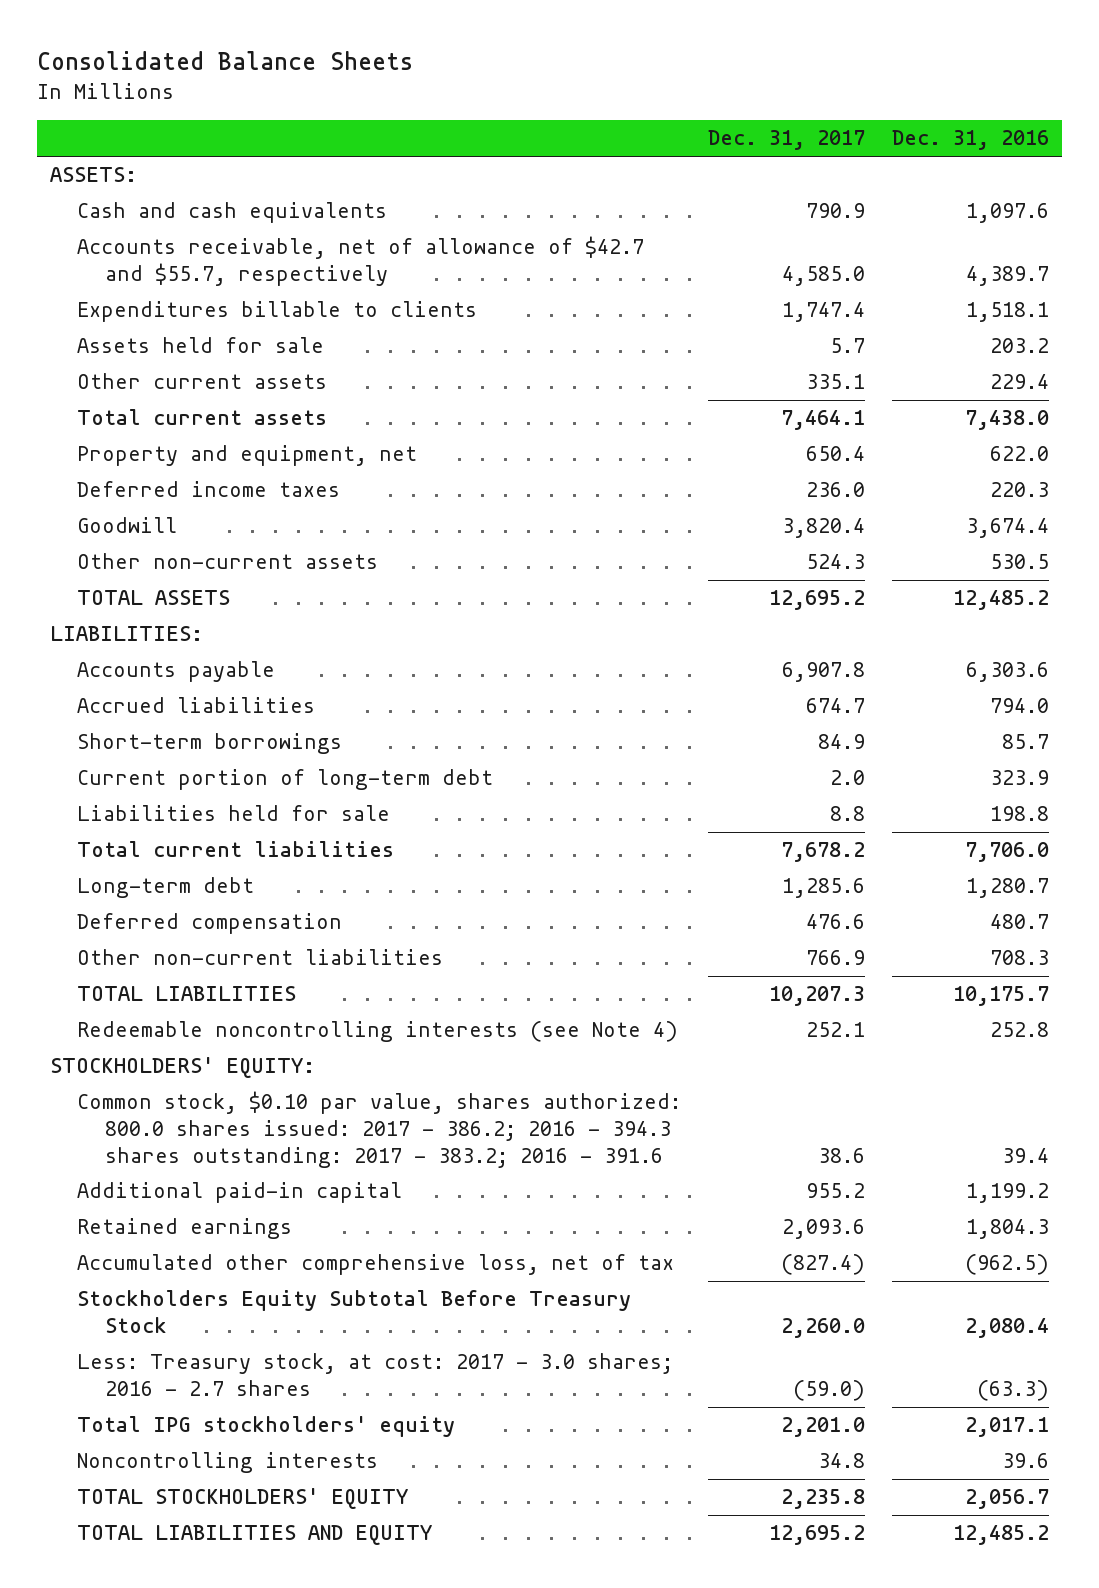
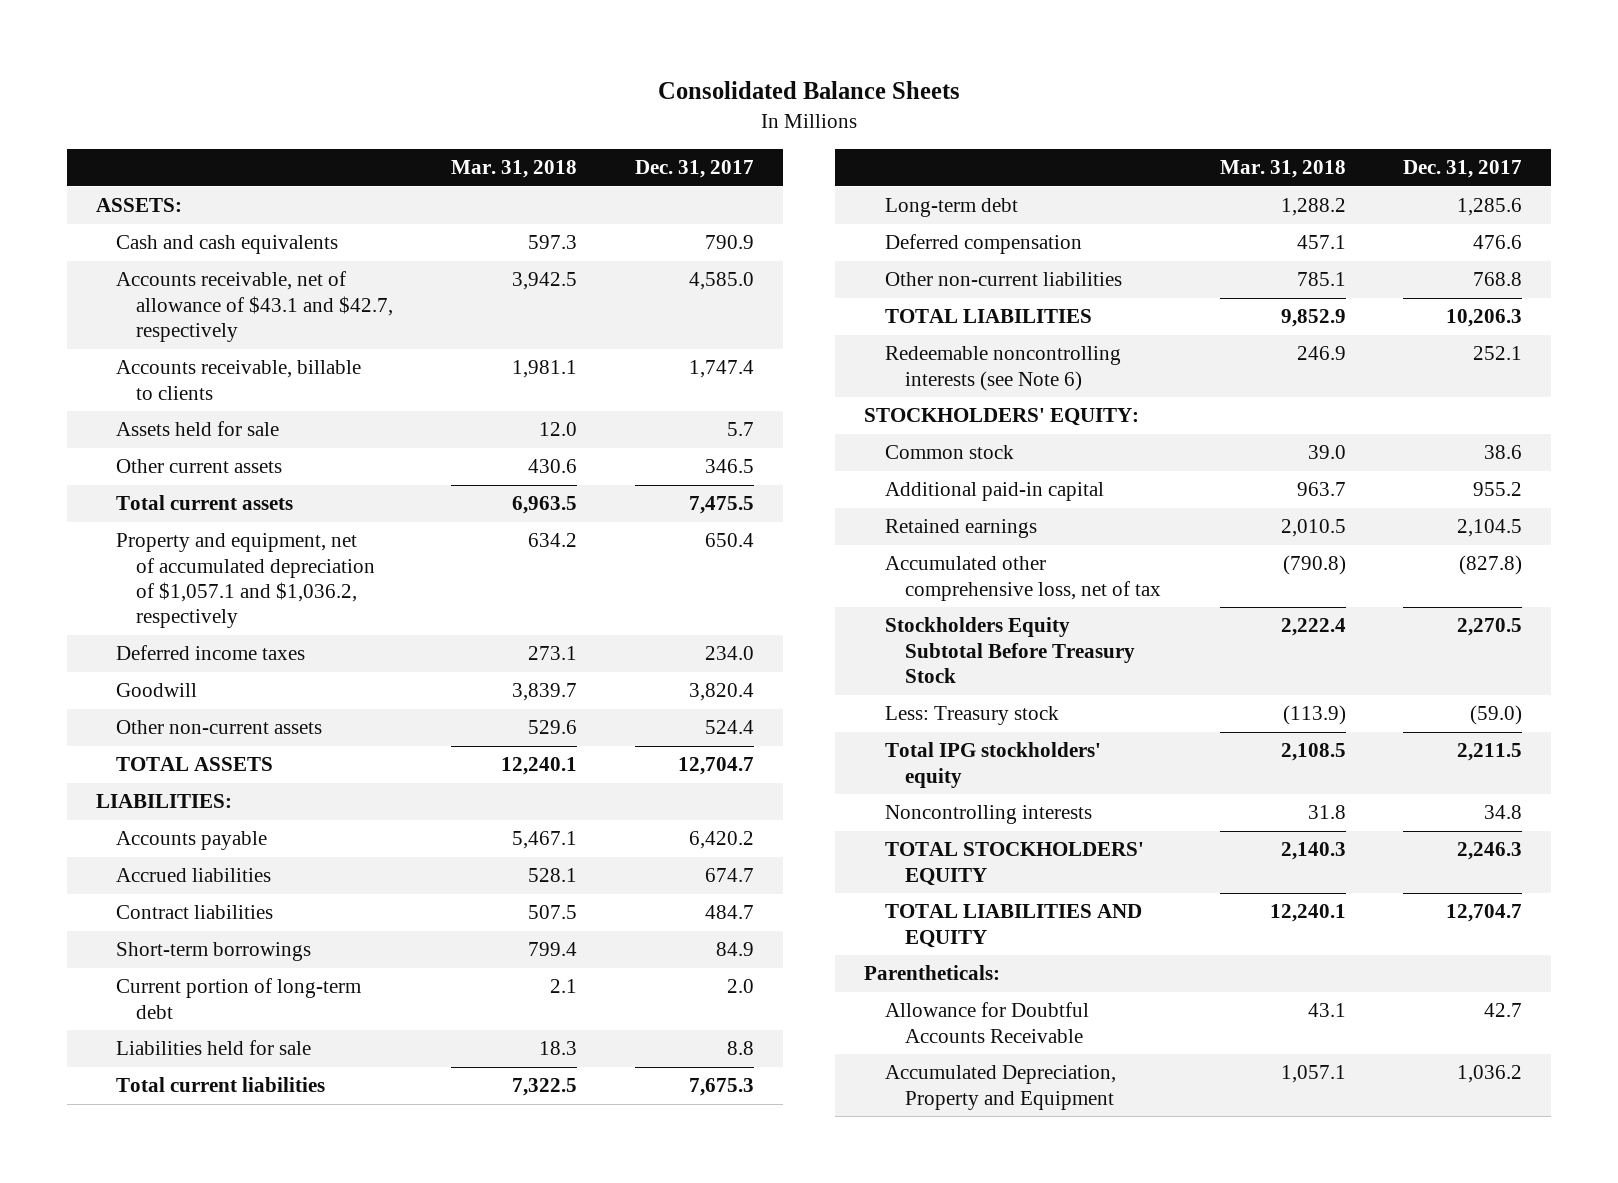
- | Dec. 31, 2017 | Dec. 31, 2016
+ | Mar. 31, 2018 | Dec. 31, 2017
- Accounts receivable, net of allowance of $42.7 and $55.7, respectively | 4,585.0 | 4,389.7
- Expenditures billable to clients | 1,747.4 | 1,518.1
+ Accounts receivable, net of allowance of $43.1 and $42.7, respectively | 3,942.5 | 4,585.0
+ Accounts receivable, billable to clients | 1,981.1 | 1,747.4
- Other current assets | 335.1 | 229.4
- Total current assets | 7,464.1 | 7,438.0
- Property and equipment, net | 650.4 | 622.0
- Deferred income taxes | 236.0 | 220.3
+ Other current assets | 430.6 | 346.5
+ Total current assets | 6,963.5 | 7,475.5
+ Property and equipment, net of accumulated depreciation of $1,057.1 and $1,036.2, respectively | 634.2 | 650.4
+ Deferred income taxes | 273.1 | 234.0
- Other non-current assets | 524.3 | 530.5
- TOTAL ASSETS | 12,695.2 | 12,485.2
+ Other non-current assets | 529.6 | 524.4
+ TOTAL ASSETS | 12,240.1 | 12,704.7
- Accounts payable | 6,907.8 | 6,303.6
+ Accounts payable | 5,467.1 | 6,420.2
+ Contract liabilities | 507.5 | 484.7
- Total current liabilities | 7,678.2 | 7,706.0
+ Total current liabilities | 7,322.5 | 7,675.3
- Other non-current liabilities | 766.9 | 708.3
- TOTAL LIABILITIES | 10,207.3 | 10,175.7
- Redeemable noncontrolling interests (see Note 4) | 252.1 | 252.8
+ Other non-current liabilities | 785.1 | 768.8
+ TOTAL LIABILITIES | 9,852.9 | 10,206.3
+ Redeemable noncontrolling interests (see Note 6) | 246.9 | 252.1
- Common stock, $0.10 par value, shares authorized: 800.0 shares issued: 2017 - 386.2; 2016 - 394.3 shares outstanding: 2017 - 383.2; 2016 - 391.6 | 38.6 | 39.4
+ Common stock | 39.0 | 38.6
- Retained earnings | 2,093.6 | 1,804.3
- Accumulated other comprehensive loss, net of tax | (827.4) | (962.5)
- Stockholders Equity Subtotal Before Treasury Stock | 2,260.0 | 2,080.4
- Less: Treasury stock, at cost: 2017 - 3.0 shares; 2016 - 2.7 shares | (59.0) | (63.3)
- Total IPG stockholders' equity | 2,201.0 | 2,017.1
+ Retained earnings | 2,010.5 | 2,104.5
+ Accumulated other comprehensive loss, net of tax | (790.8) | (827.8)
+ Stockholders Equity Subtotal Before Treasury Stock | 2,222.4 | 2,270.5
+ Less: Treasury stock | (113.9) | (59.0)
+ Total IPG stockholders' equity | 2,108.5 | 2,211.5
- TOTAL STOCKHOLDERS' EQUITY | 2,235.8 | 2,056.7
- TOTAL LIABILITIES AND EQUITY | 12,695.2 | 12,485.2
+ TOTAL STOCKHOLDERS' EQUITY | 2,140.3 | 2,246.3
+ TOTAL LIABILITIES AND EQUITY | 12,240.1 | 12,704.7
+ Parentheticals:
+ Allowance for Doubtful Accounts Receivable | 43.1 | 42.7
+ Accumulated Depreciation, Property and Equipment | 1,057.1 | 1,036.2

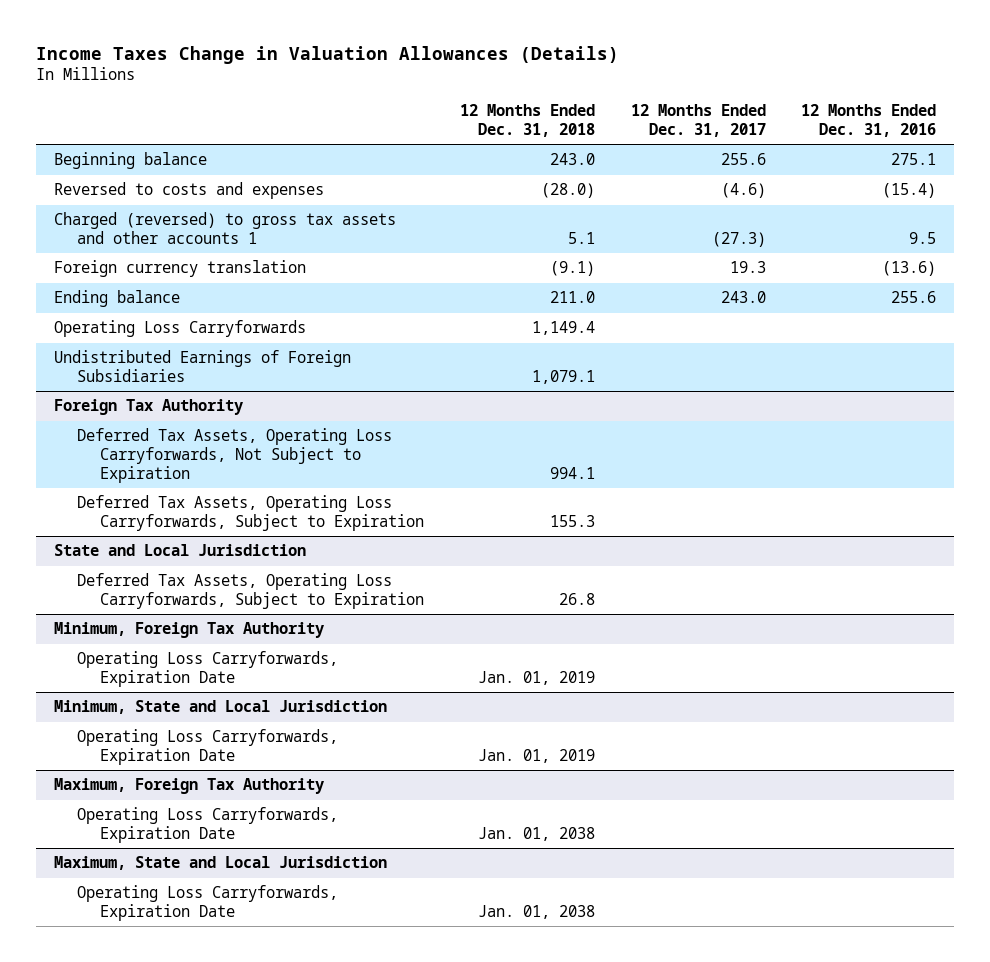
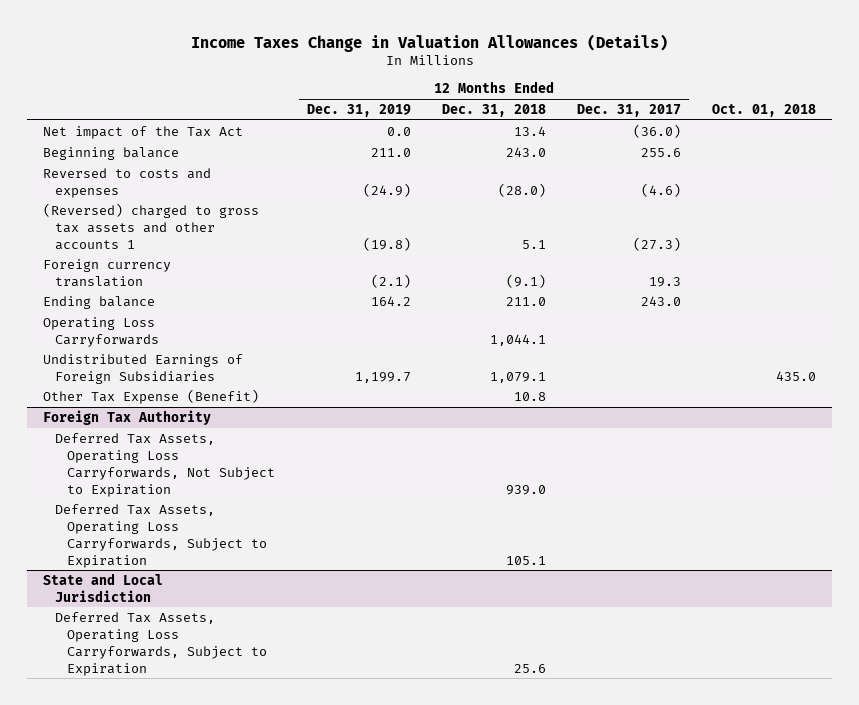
- | 12 Months Ended Dec. 31, 2018 | 12 Months Ended Dec. 31, 2017 | 12 Months Ended Dec. 31, 2016
+ | 12 Months Ended Dec. 31, 2019 | 12 Months Ended Dec. 31, 2018 | 12 Months Ended Dec. 31, 2017 | Oct. 01, 2018
+ Net impact of the Tax Act | 0.0 | 13.4 | (36.0) |
- Charged (reversed) to gross tax assets and other accounts 1 | 5.1 | (27.3) | 9.5
+ (Reversed) charged to gross tax assets and other accounts 1 | (19.8) | 5.1 | (27.3) |
- Operating Loss Carryforwards | 1,149.4 | |
+ Operating Loss Carryforwards | | 1,044.1 | |
+ Other Tax Expense (Benefit) | | 10.8 | |
@ Foreign Tax Authority
- Deferred Tax Assets, Operating Loss Carryforwards, Not Subject to Expiration | 994.1 | |
- Deferred Tax Assets, Operating Loss Carryforwards, Subject to Expiration | 155.3 | |
+ Deferred Tax Assets, Operating Loss Carryforwards, Not Subject to Expiration | | 939.0 | |
+ Deferred Tax Assets, Operating Loss Carryforwards, Subject to Expiration | | 105.1 | |
@ State and Local Jurisdiction
- Deferred Tax Assets, Operating Loss Carryforwards, Subject to Expiration | 26.8 | |
- Minimum, Foreign Tax Authority
- Operating Loss Carryforwards, Expiration Date | Jan. 01, 2019 | |
- Minimum, State and Local Jurisdiction
- Operating Loss Carryforwards, Expiration Date | Jan. 01, 2019 | |
- Maximum, Foreign Tax Authority
- Operating Loss Carryforwards, Expiration Date | Jan. 01, 2038 | |
- Maximum, State and Local Jurisdiction
- Operating Loss Carryforwards, Expiration Date | Jan. 01, 2038 | |
@ State and Local Jurisdiction
+ Deferred Tax Assets, Operating Loss Carryforwards, Subject to Expiration | | 25.6 | |

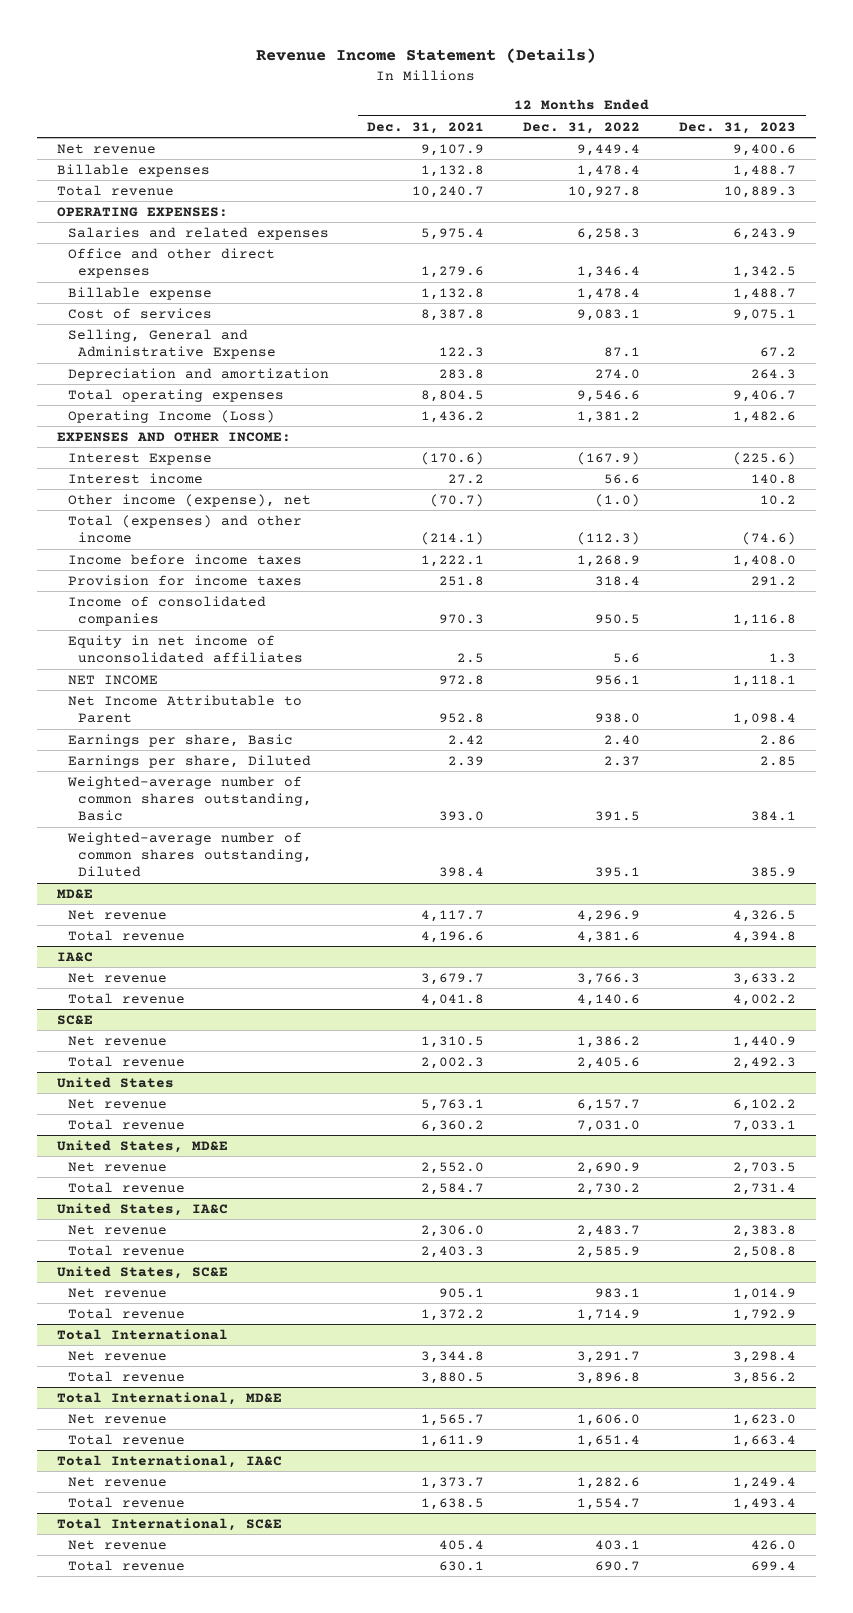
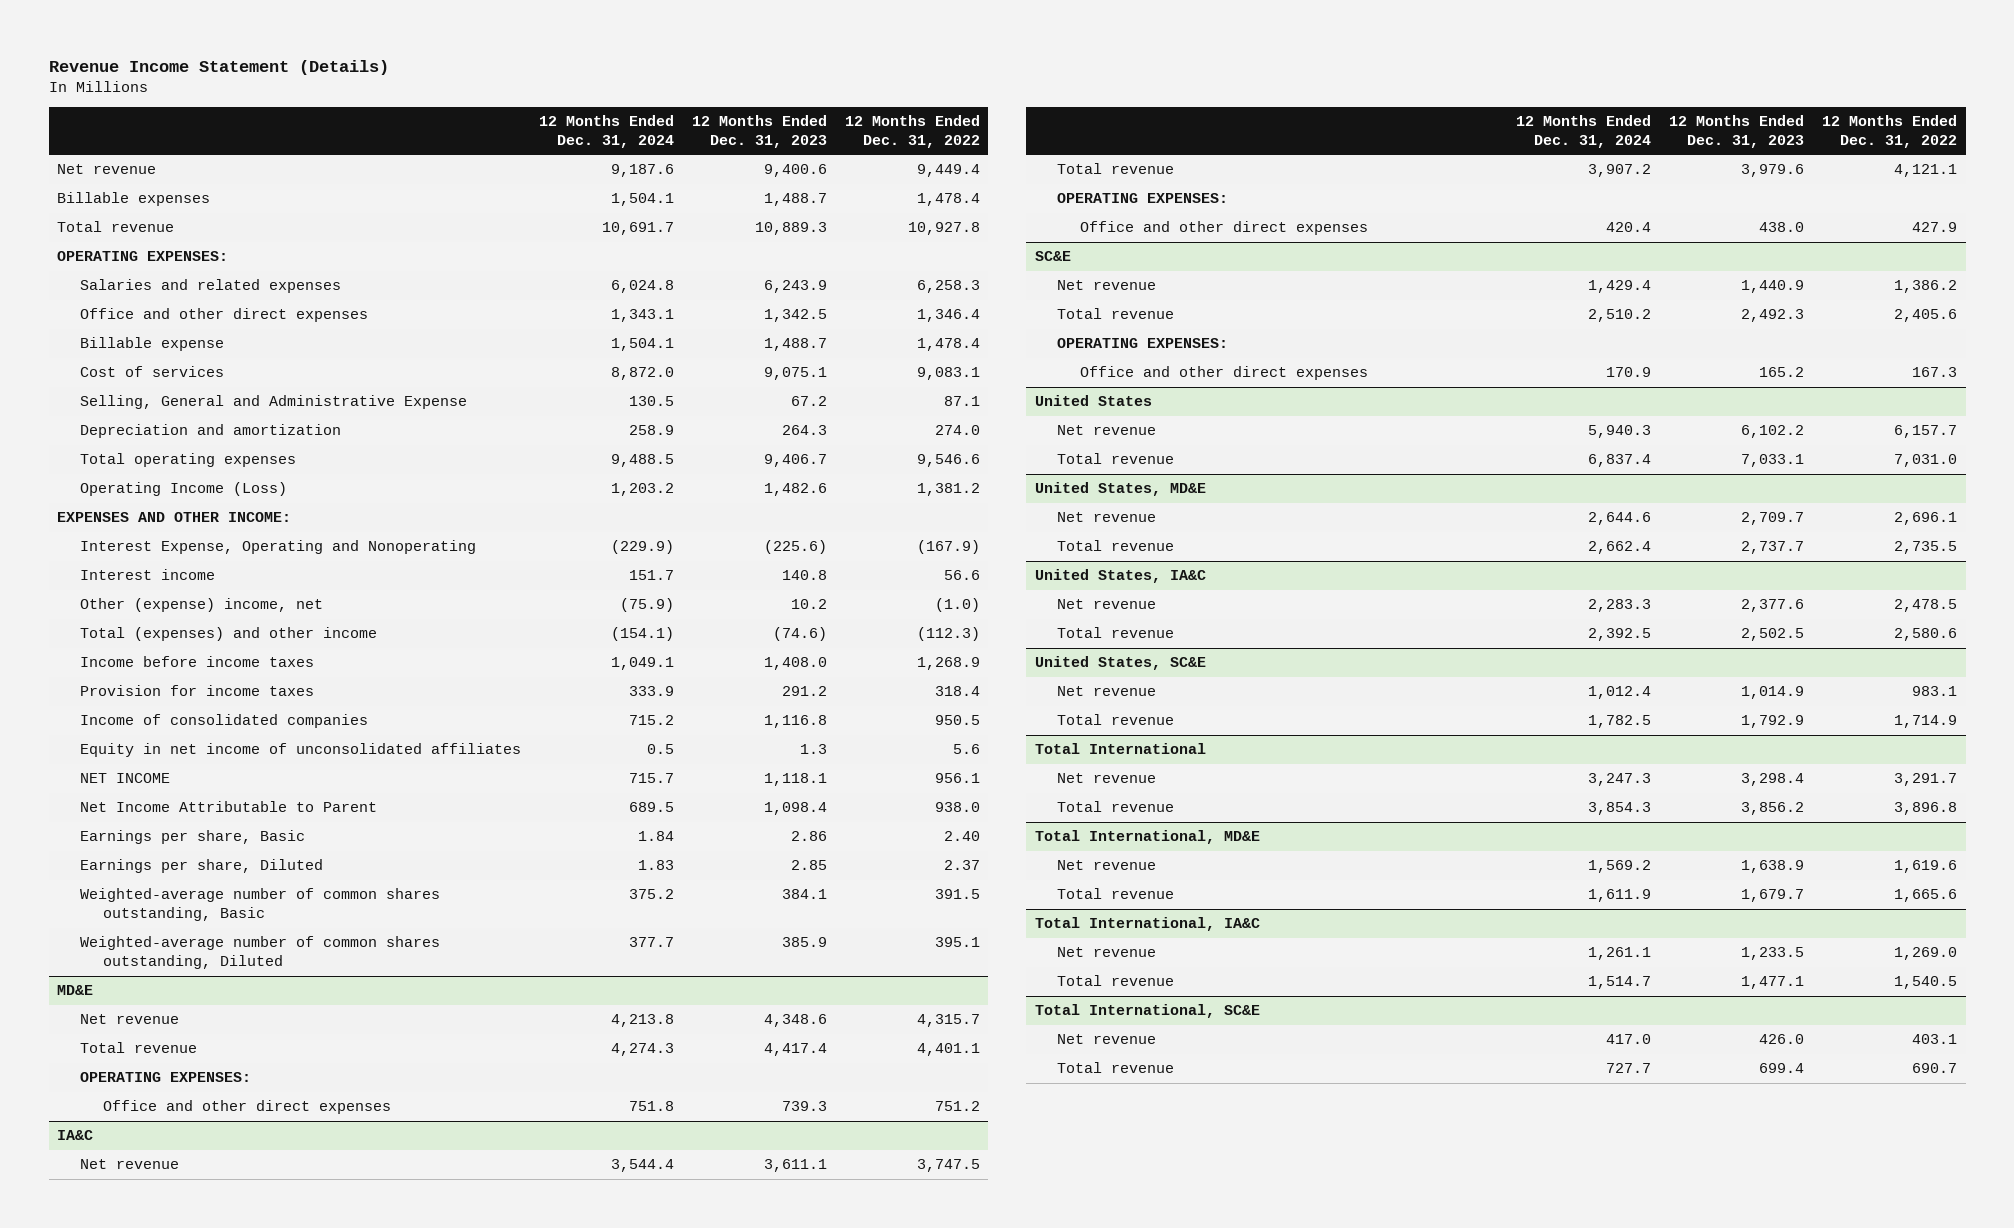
- | 12 Months Ended Dec. 31, 2021 | 12 Months Ended Dec. 31, 2022 | 12 Months Ended Dec. 31, 2023
+ | 12 Months Ended Dec. 31, 2024 | 12 Months Ended Dec. 31, 2023 | 12 Months Ended Dec. 31, 2022
- Interest Expense | (170.6) | (167.9) | (225.6)
+ Interest Expense, Operating and Nonoperating | (229.9) | (225.6) | (167.9)
- Other income (expense), net | (70.7) | (1.0) | 10.2
+ Other (expense) income, net | (75.9) | 10.2 | (1.0)
@ MD&E
- Net revenue | 4,117.7 | 4,296.9 | 4,326.5
- Total revenue | 4,196.6 | 4,381.6 | 4,394.8
+ Net revenue | 4,213.8 | 4,348.6 | 4,315.7
+ Total revenue | 4,274.3 | 4,417.4 | 4,401.1
+ OPERATING EXPENSES:
+ Office and other direct expenses | 751.8 | 739.3 | 751.2
@ IA&C
- Net revenue | 3,679.7 | 3,766.3 | 3,633.2
- Total revenue | 4,041.8 | 4,140.6 | 4,002.2
+ Net revenue | 3,544.4 | 3,611.1 | 3,747.5
+ Total revenue | 3,907.2 | 3,979.6 | 4,121.1
+ OPERATING EXPENSES:
+ Office and other direct expenses | 420.4 | 438.0 | 427.9
@ SC&E
+ OPERATING EXPENSES:
+ Office and other direct expenses | 170.9 | 165.2 | 167.3
@ United States, MD&E
- Net revenue | 2,552.0 | 2,690.9 | 2,703.5
- Total revenue | 2,584.7 | 2,730.2 | 2,731.4
+ Net revenue | 2,644.6 | 2,709.7 | 2,696.1
+ Total revenue | 2,662.4 | 2,737.7 | 2,735.5
@ United States, IA&C
- Net revenue | 2,306.0 | 2,483.7 | 2,383.8
- Total revenue | 2,403.3 | 2,585.9 | 2,508.8
+ Net revenue | 2,283.3 | 2,377.6 | 2,478.5
+ Total revenue | 2,392.5 | 2,502.5 | 2,580.6
@ Total International, MD&E
- Net revenue | 1,565.7 | 1,606.0 | 1,623.0
- Total revenue | 1,611.9 | 1,651.4 | 1,663.4
+ Net revenue | 1,569.2 | 1,638.9 | 1,619.6
+ Total revenue | 1,611.9 | 1,679.7 | 1,665.6
@ Total International, IA&C
- Net revenue | 1,373.7 | 1,282.6 | 1,249.4
- Total revenue | 1,638.5 | 1,554.7 | 1,493.4
+ Net revenue | 1,261.1 | 1,233.5 | 1,269.0
+ Total revenue | 1,514.7 | 1,477.1 | 1,540.5

